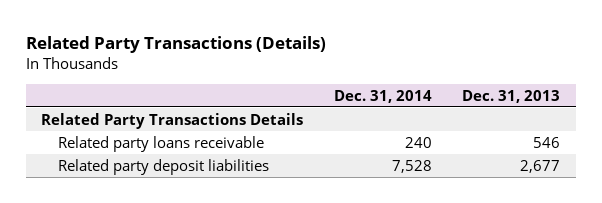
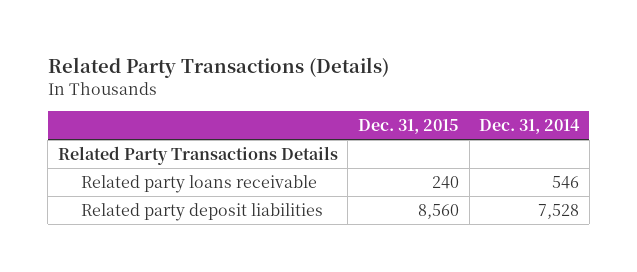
- | Dec. 31, 2014 | Dec. 31, 2013
+ | Dec. 31, 2015 | Dec. 31, 2014
- Related party loans receivable | 240 | 546
+ Related party loans receivable | 240 | 546

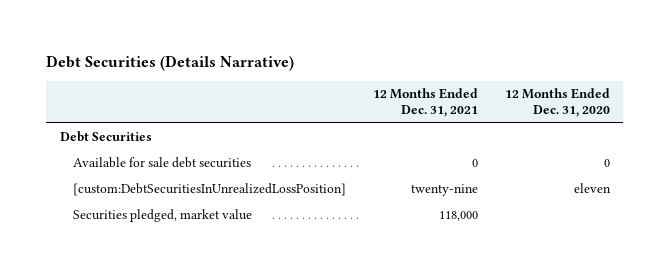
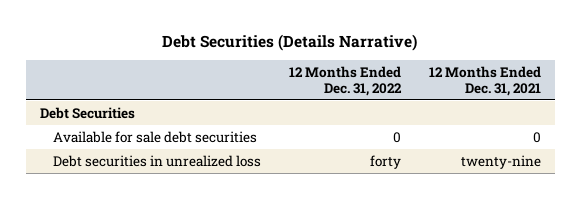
- | 12 Months Ended Dec. 31, 2021 | 12 Months Ended Dec. 31, 2020
+ | 12 Months Ended Dec. 31, 2022 | 12 Months Ended Dec. 31, 2021
- [custom:DebtSecuritiesInUnrealizedLossPosition] | twenty-nine | eleven
- Securities pledged, market value | 118,000 |
+ Debt securities in unrealized loss | forty | twenty-nine

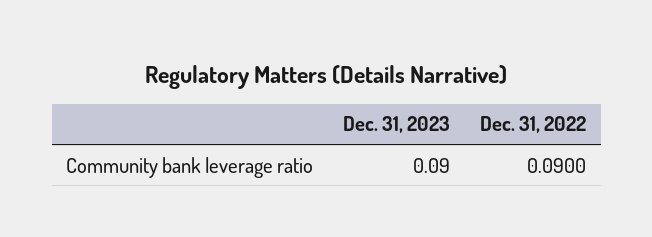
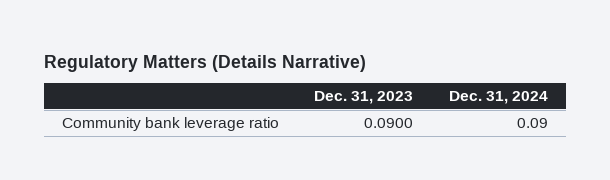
- | Dec. 31, 2023 | Dec. 31, 2022
+ | Dec. 31, 2023 | Dec. 31, 2024
- Community bank leverage ratio | 0.09 | 0.0900
+ Community bank leverage ratio | 0.0900 | 0.09

